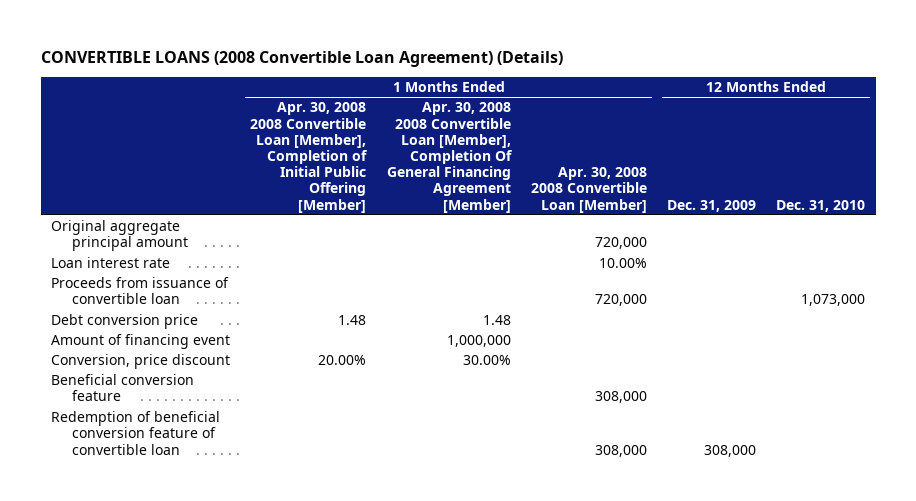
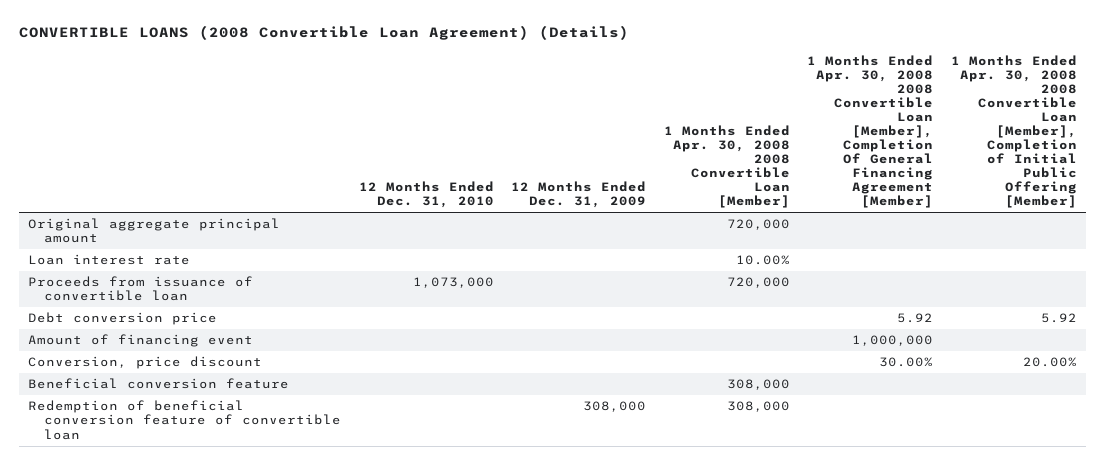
- | 1 Months Ended Apr. 30, 2008 2008 Convertible Loan [Member], Completion of Initial Public Offering [Member] | 1 Months Ended Apr. 30, 2008 2008 Convertible Loan [Member], Completion Of General Financing Agreement [Member] | 1 Months Ended Apr. 30, 2008 2008 Convertible Loan [Member] | 12 Months Ended Dec. 31, 2009 | 12 Months Ended Dec. 31, 2010
+ | 12 Months Ended Dec. 31, 2010 | 12 Months Ended Dec. 31, 2009 | 1 Months Ended Apr. 30, 2008 2008 Convertible Loan [Member] | 1 Months Ended Apr. 30, 2008 2008 Convertible Loan [Member], Completion Of General Financing Agreement [Member] | 1 Months Ended Apr. 30, 2008 2008 Convertible Loan [Member], Completion of Initial Public Offering [Member]
- Debt conversion price | 1.48 | 1.48 | | |
+ Debt conversion price | | | | 5.92 | 5.92

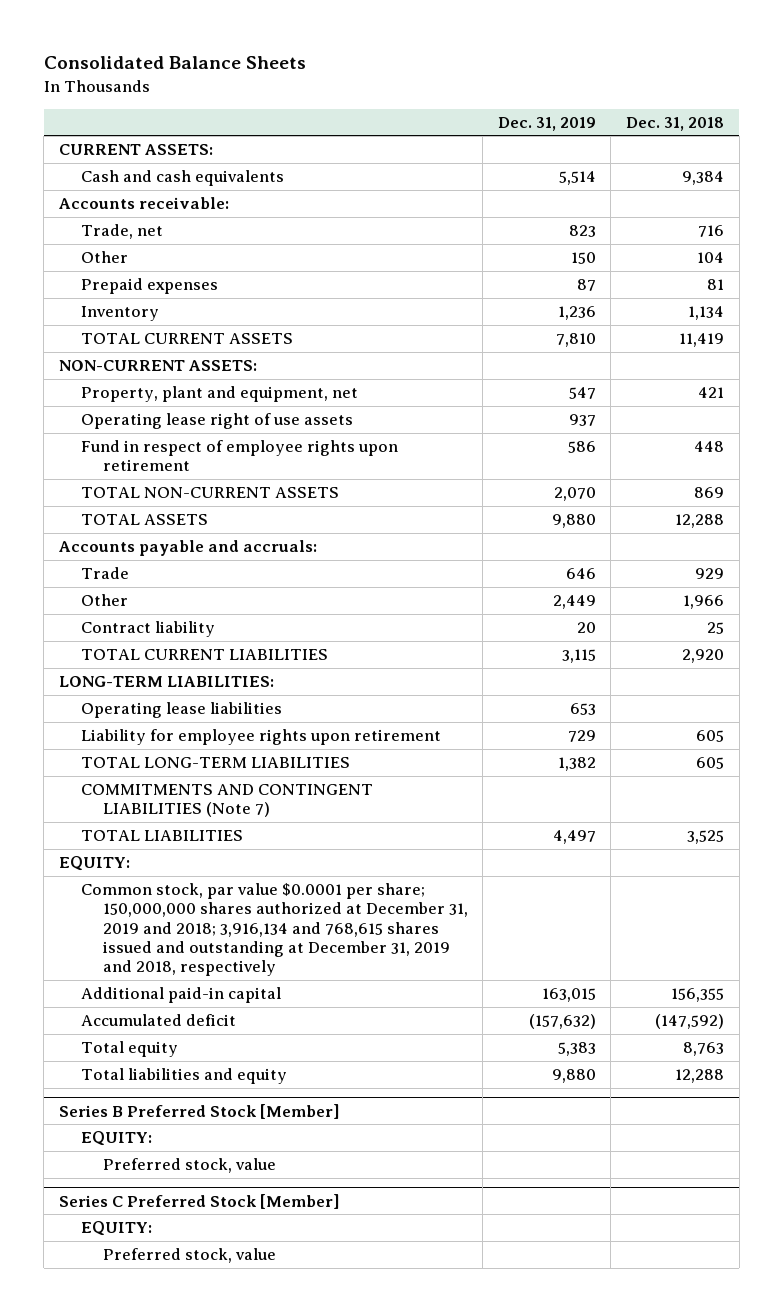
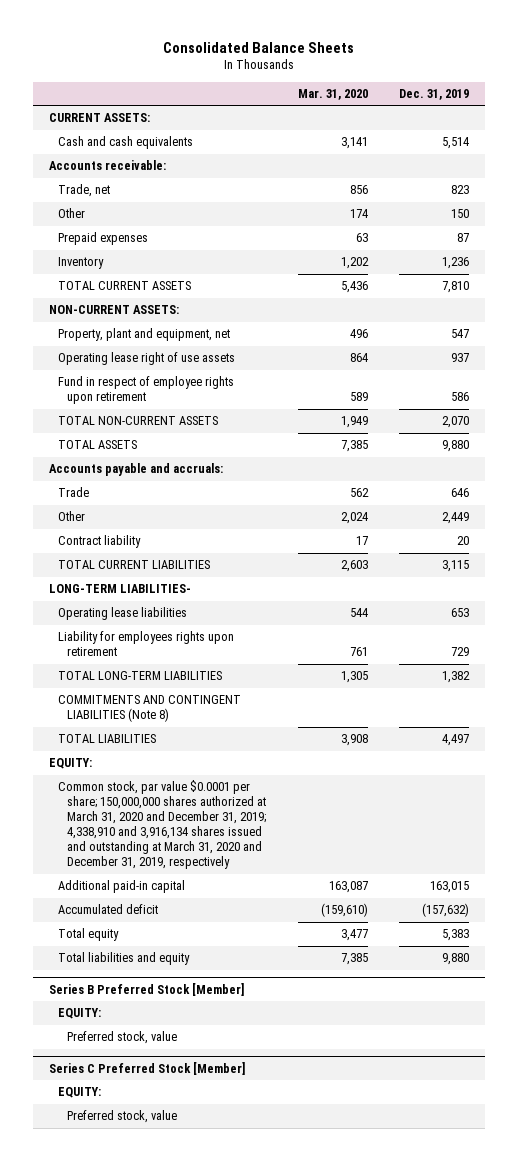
- | Dec. 31, 2019 | Dec. 31, 2018
+ | Mar. 31, 2020 | Dec. 31, 2019
- LONG-TERM LIABILITIES:
+ LONG-TERM LIABILITIES-
- Liability for employee rights upon retirement | 729 | 605
+ Liability for employees rights upon retirement | 761 | 729
- COMMITMENTS AND CONTINGENT LIABILITIES (Note 7)
+ COMMITMENTS AND CONTINGENT LIABILITIES (Note 8)
- Common stock, par value $0.0001 per share; 150,000,000 shares authorized at December 31, 2019 and 2018; 3,916,134 and 768,615 shares issued and outstanding at December 31, 2019 and 2018, respectively
+ Common stock, par value $0.0001 per share; 150,000,000 shares authorized at March 31, 2020 and December 31, 2019; 4,338,910 and 3,916,134 shares issued and outstanding at March 31, 2020 and December 31, 2019, respectively

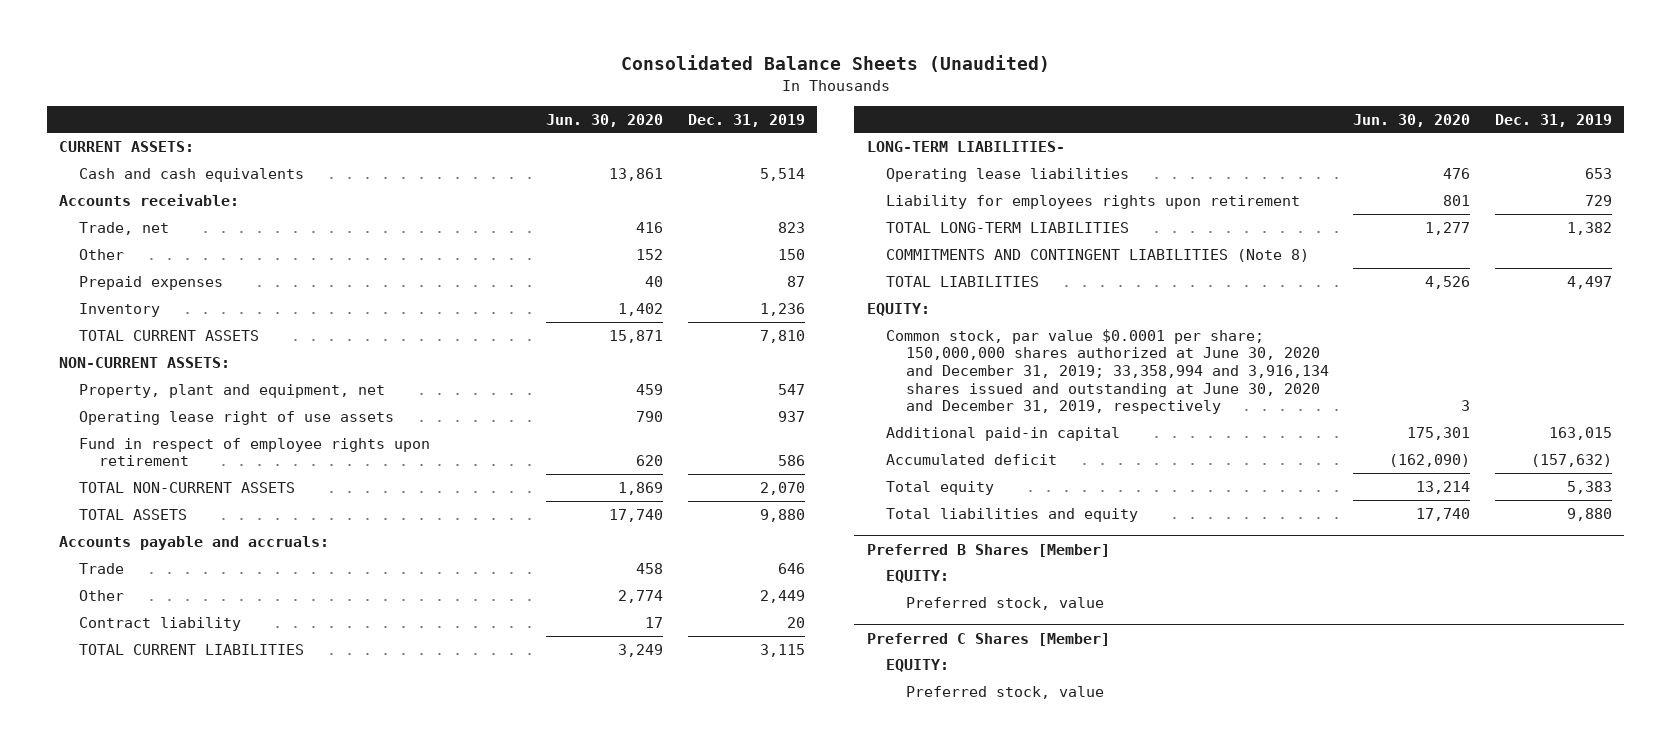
- Consolidated Balance Sheets
+ Consolidated Balance Sheets (Unaudited)
- | Mar. 31, 2020 | Dec. 31, 2019
+ | Jun. 30, 2020 | Dec. 31, 2019
- Common stock, par value $0.0001 per share; 150,000,000 shares authorized at March 31, 2020 and December 31, 2019; 4,338,910 and 3,916,134 shares issued and outstanding at March 31, 2020 and December 31, 2019, respectively
+ Common stock, par value $0.0001 per share; 150,000,000 shares authorized at June 30, 2020 and December 31, 2019; 33,358,994 and 3,916,134 shares issued and outstanding at June 30, 2020 and December 31, 2019, respectively | 3 |
- Series B Preferred Stock [Member]
+ Preferred B Shares [Member]
- Series C Preferred Stock [Member]
+ Preferred C Shares [Member]

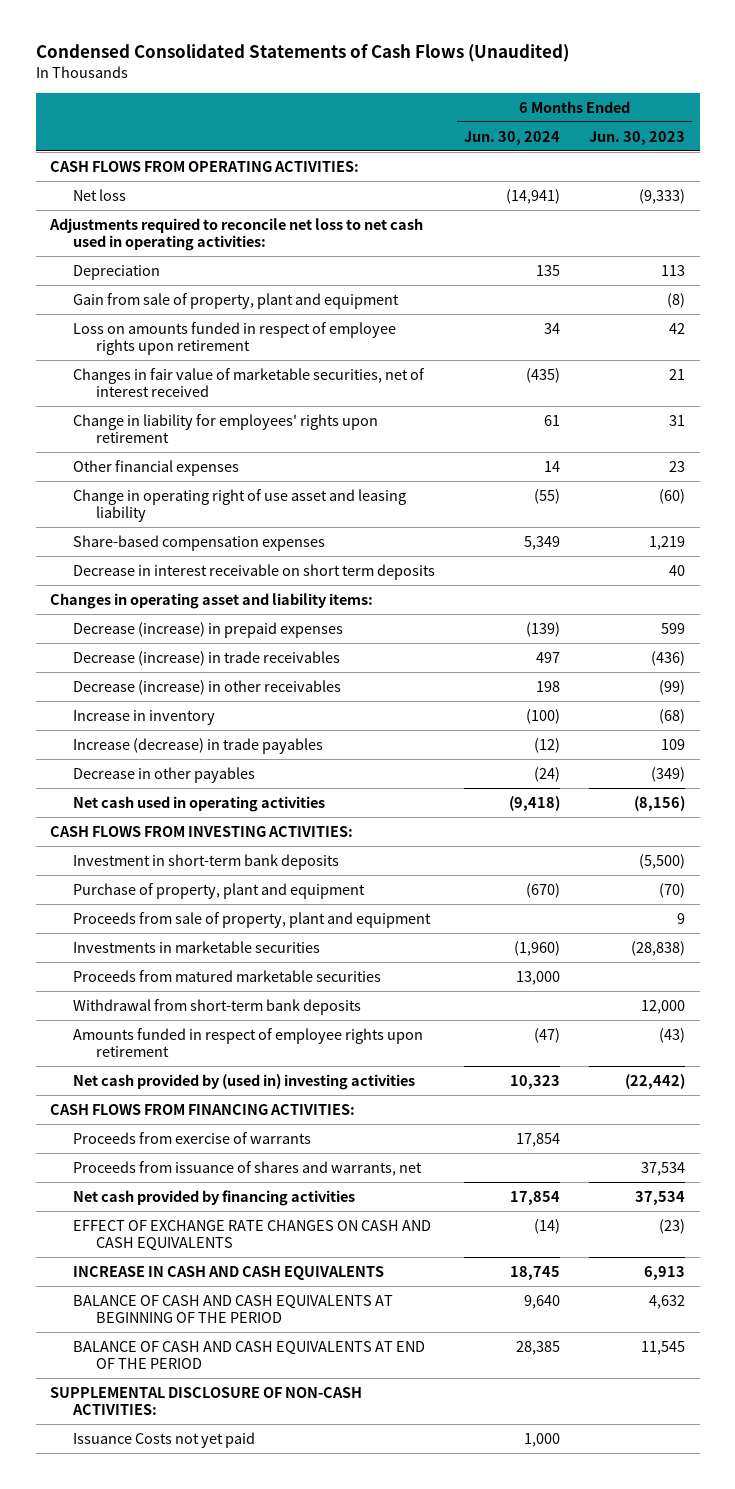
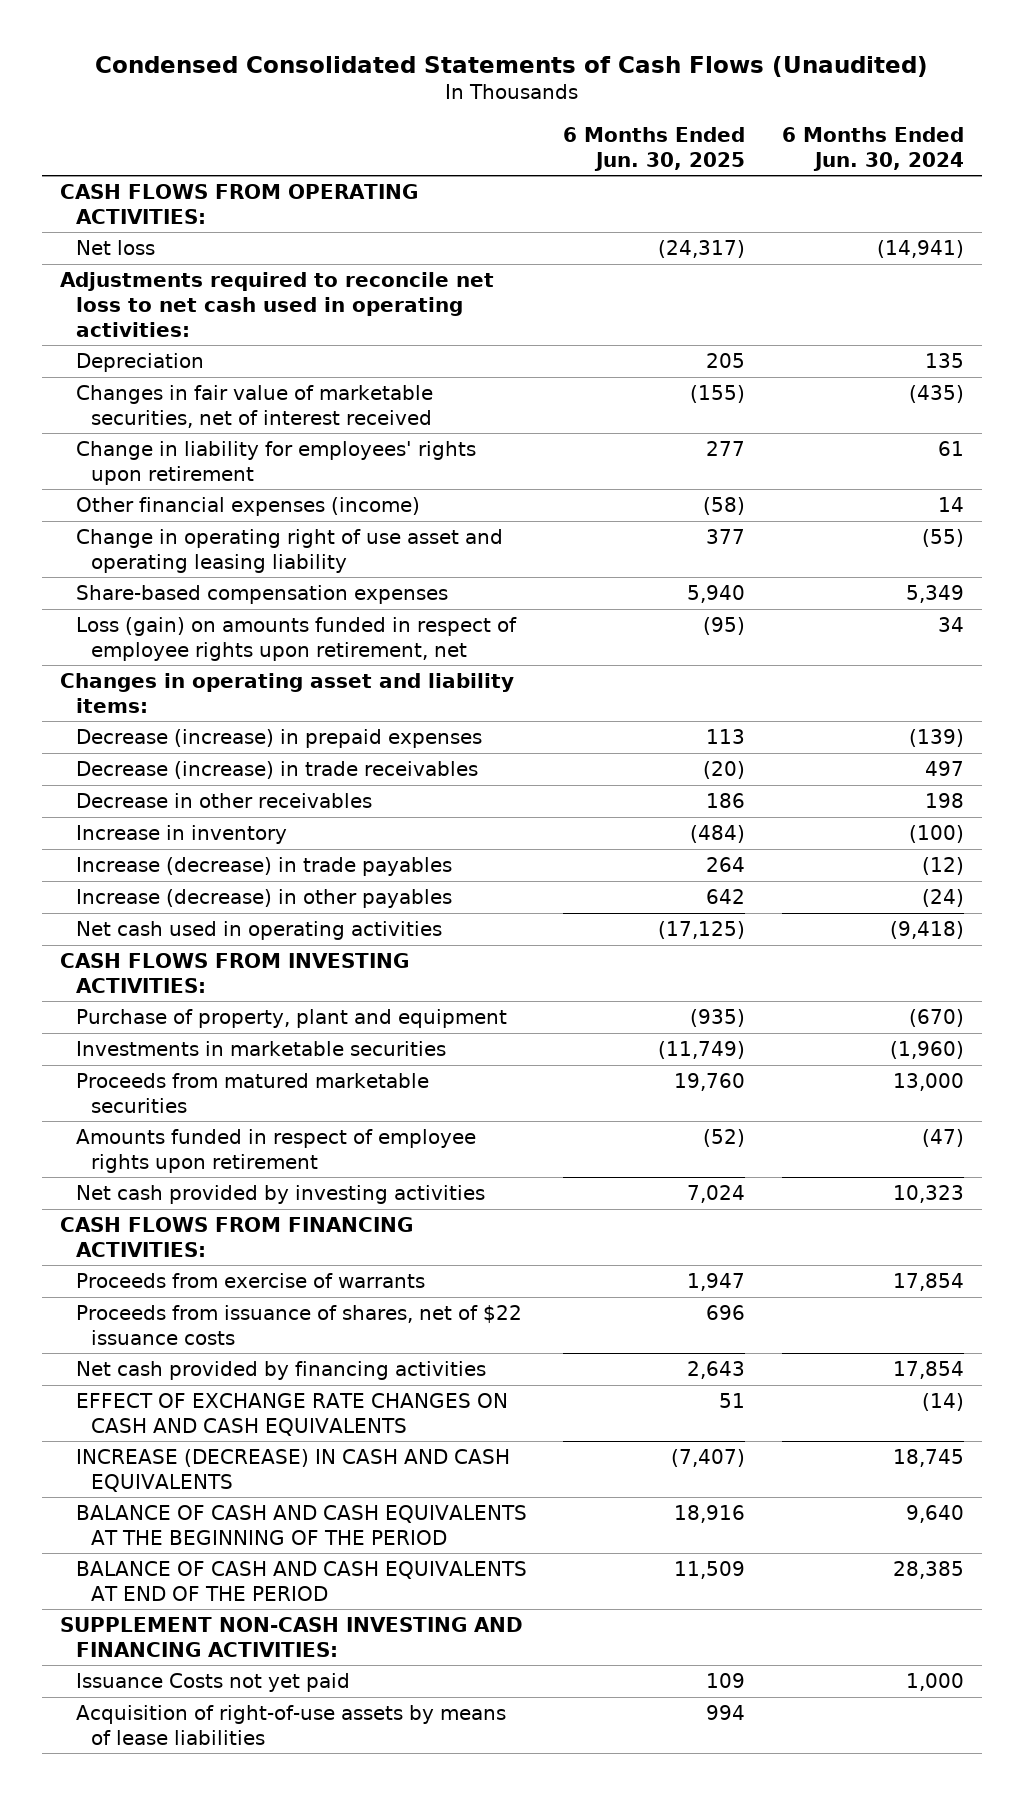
- | 6 Months Ended Jun. 30, 2024 | 6 Months Ended Jun. 30, 2023
+ | 6 Months Ended Jun. 30, 2025 | 6 Months Ended Jun. 30, 2024
- Gain from sale of property, plant and equipment | | (8)
- Loss on amounts funded in respect of employee rights upon retirement | 34 | 42
- Other financial expenses | 14 | 23
- Change in operating right of use asset and leasing liability | (55) | (60)
+ Other financial expenses (income) | (58) | 14
+ Change in operating right of use asset and operating leasing liability | 377 | (55)
- Decrease in interest receivable on short term deposits | | 40
+ Loss (gain) on amounts funded in respect of employee rights upon retirement, net | (95) | 34
- Decrease (increase) in other receivables | 198 | (99)
+ Decrease in other receivables | 186 | 198
- Decrease in other payables | (24) | (349)
+ Increase (decrease) in other payables | 642 | (24)
- Investment in short-term bank deposits | | (5,500)
- Proceeds from sale of property, plant and equipment | | 9
- Withdrawal from short-term bank deposits | | 12,000
- Net cash provided by (used in) investing activities | 10,323 | (22,442)
+ Net cash provided by investing activities | 7,024 | 10,323
- Proceeds from issuance of shares and warrants, net | | 37,534
+ Proceeds from issuance of shares, net of $22 issuance costs | 696 |
- INCREASE IN CASH AND CASH EQUIVALENTS | 18,745 | 6,913
- BALANCE OF CASH AND CASH EQUIVALENTS AT BEGINNING OF THE PERIOD | 9,640 | 4,632
+ INCREASE (DECREASE) IN CASH AND CASH EQUIVALENTS | (7,407) | 18,745
+ BALANCE OF CASH AND CASH EQUIVALENTS AT THE BEGINNING OF THE PERIOD | 18,916 | 9,640
- SUPPLEMENTAL DISCLOSURE OF NON-CASH ACTIVITIES:
+ SUPPLEMENT NON-CASH INVESTING AND FINANCING ACTIVITIES:
+ Acquisition of right-of-use assets by means of lease liabilities | 994 |

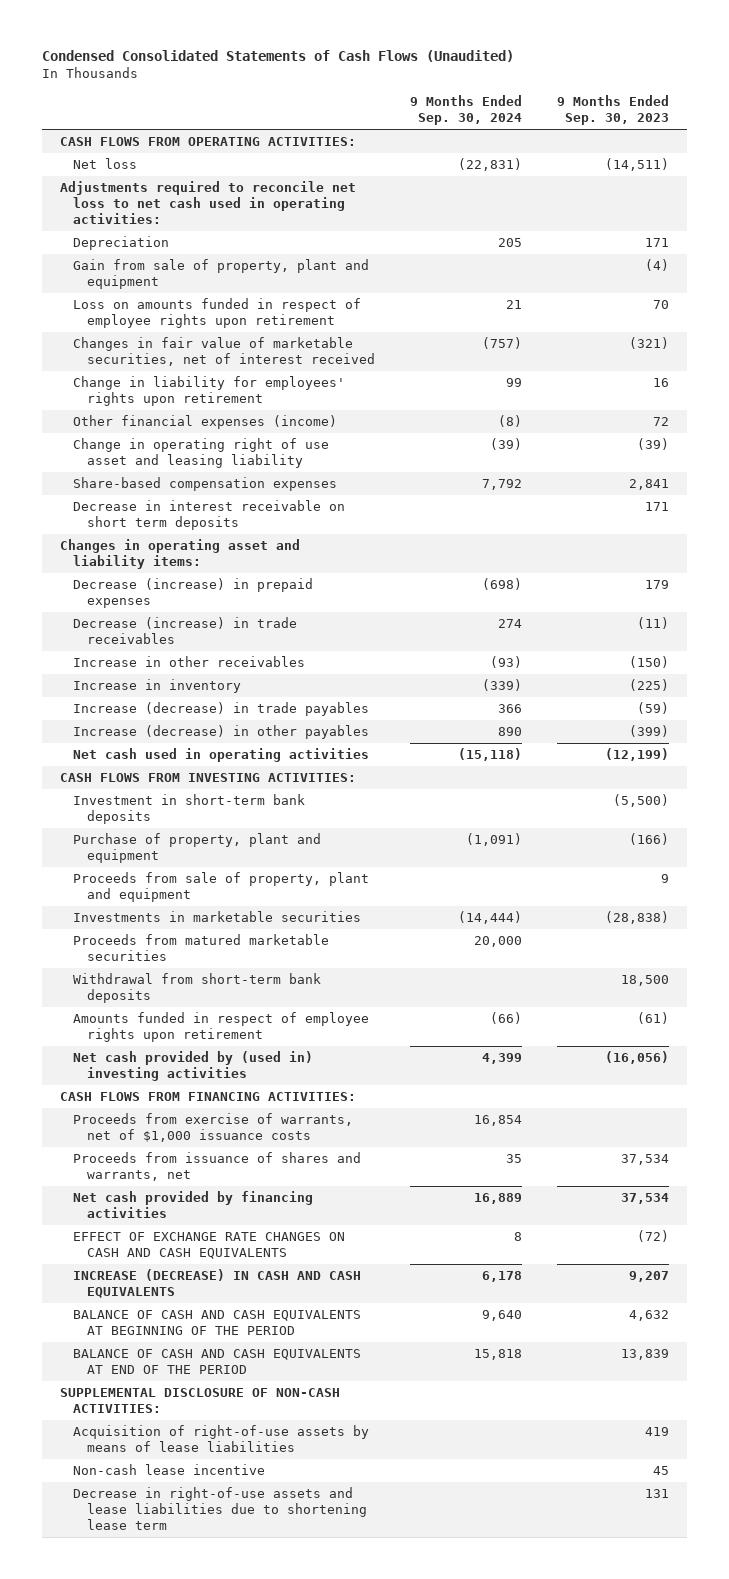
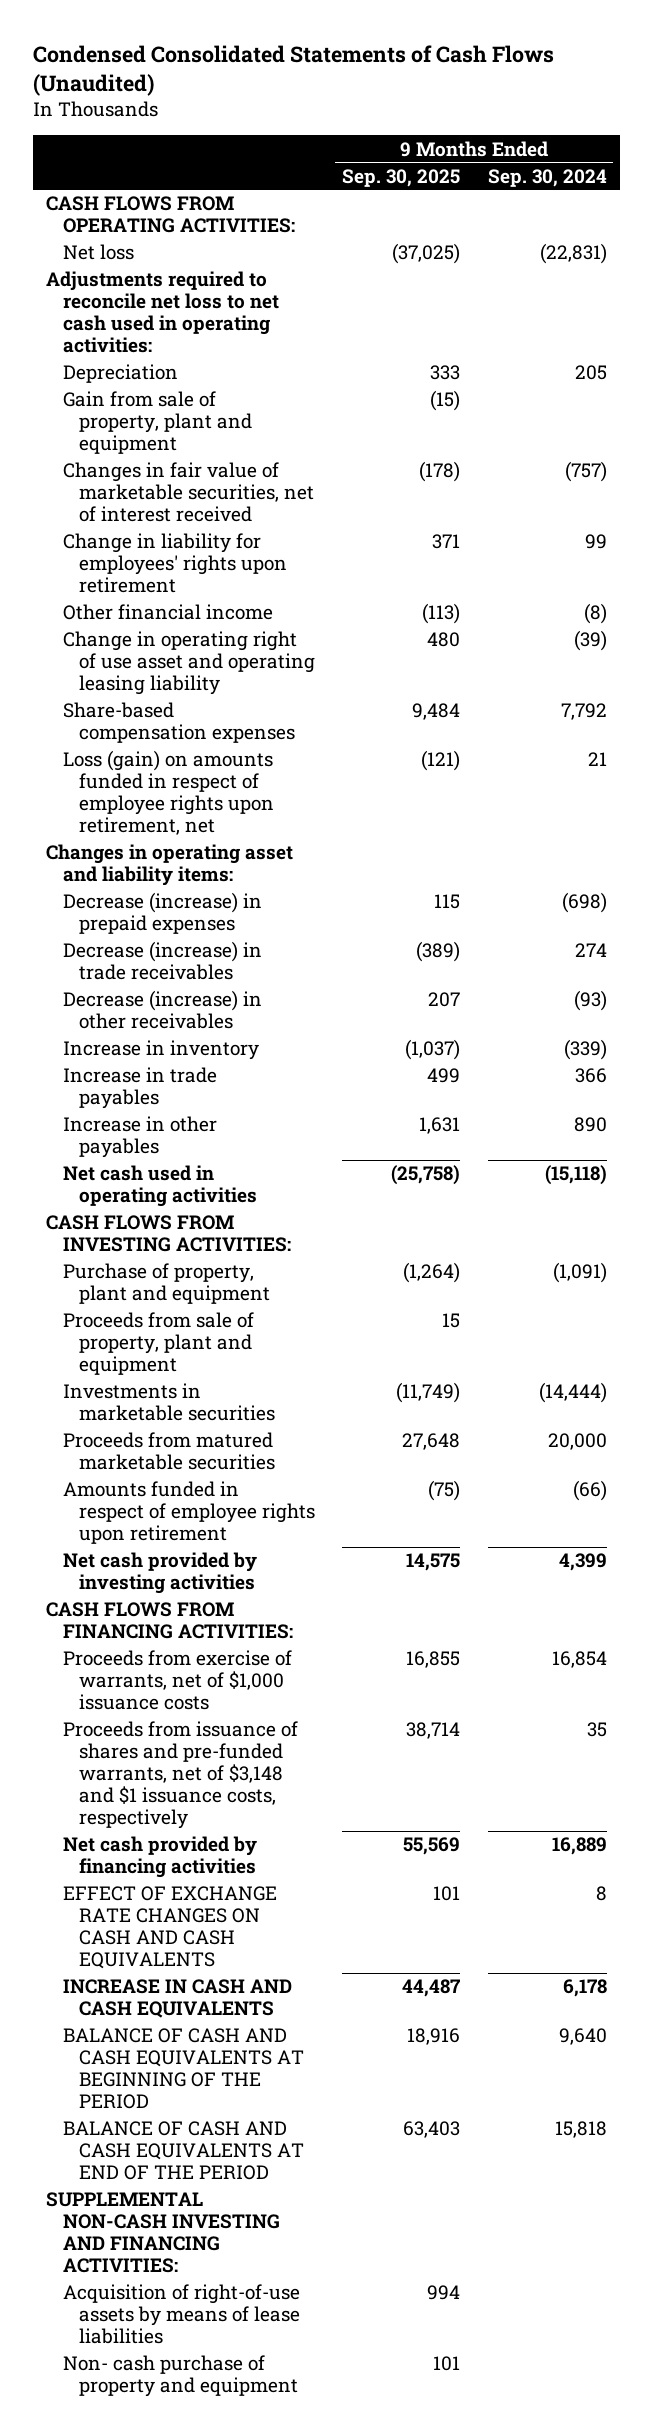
- | 9 Months Ended Sep. 30, 2024 | 9 Months Ended Sep. 30, 2023
+ | 9 Months Ended Sep. 30, 2025 | 9 Months Ended Sep. 30, 2024
- Loss on amounts funded in respect of employee rights upon retirement | 21 | 70
- Other financial expenses (income) | (8) | 72
- Change in operating right of use asset and leasing liability | (39) | (39)
+ Other financial income | (113) | (8)
+ Change in operating right of use asset and operating leasing liability | 480 | (39)
- Decrease in interest receivable on short term deposits | | 171
+ Loss (gain) on amounts funded in respect of employee rights upon retirement, net | (121) | 21
- Increase in other receivables | (93) | (150)
+ Decrease (increase) in other receivables | 207 | (93)
- Increase (decrease) in trade payables | 366 | (59)
- Increase (decrease) in other payables | 890 | (399)
+ Increase in trade payables | 499 | 366
+ Increase in other payables | 1,631 | 890
- Investment in short-term bank deposits | | (5,500)
- Withdrawal from short-term bank deposits | | 18,500
- Net cash provided by (used in) investing activities | 4,399 | (16,056)
+ Net cash provided by investing activities | 14,575 | 4,399
- Proceeds from issuance of shares and warrants, net | 35 | 37,534
+ Proceeds from issuance of shares and pre-funded warrants, net of $3,148 and $1 issuance costs, respectively | 38,714 | 35
- INCREASE (DECREASE) IN CASH AND CASH EQUIVALENTS | 6,178 | 9,207
+ INCREASE IN CASH AND CASH EQUIVALENTS | 44,487 | 6,178
- SUPPLEMENTAL DISCLOSURE OF NON-CASH ACTIVITIES:
+ SUPPLEMENTAL NON-CASH INVESTING AND FINANCING ACTIVITIES:
- Non-cash lease incentive | | 45
- Decrease in right-of-use assets and lease liabilities due to shortening lease term | | 131
+ Non- cash purchase of property and equipment | 101 |

